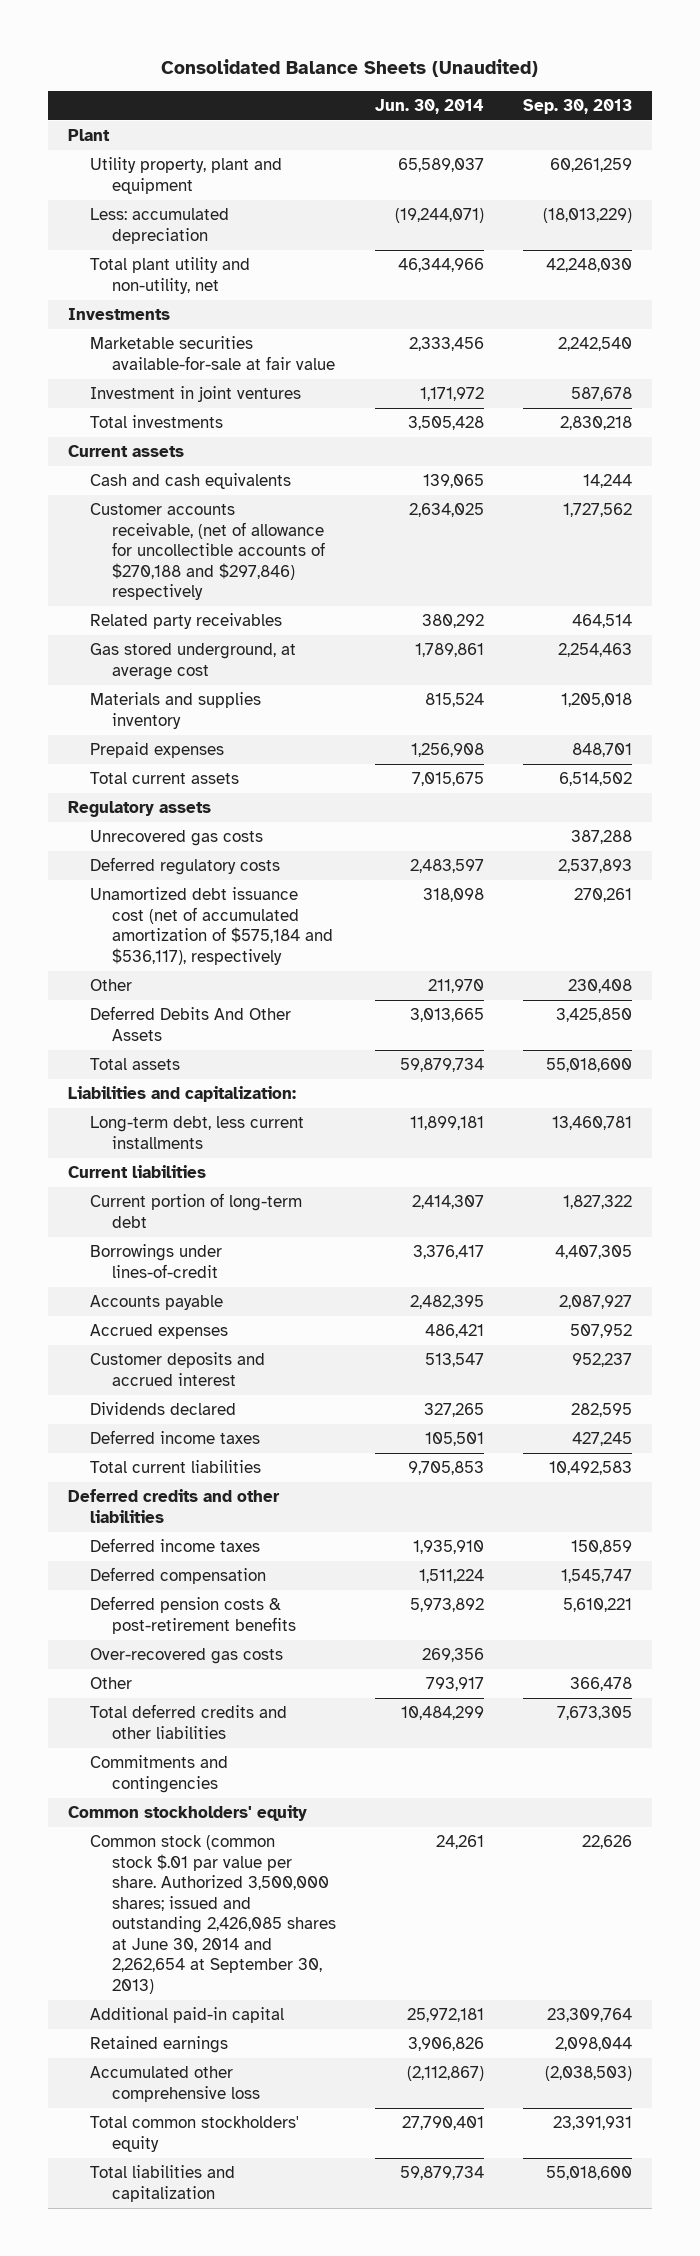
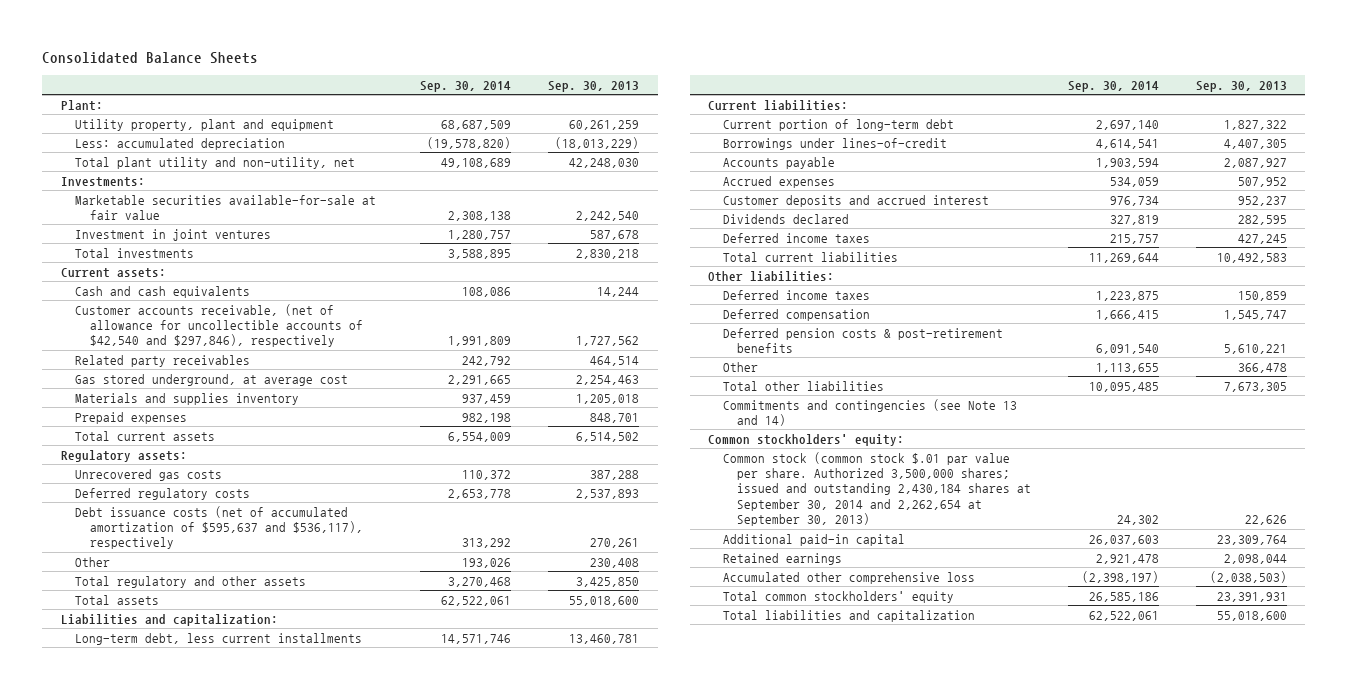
- Consolidated Balance Sheets (Unaudited)
+ Consolidated Balance Sheets
- | Jun. 30, 2014 | Sep. 30, 2013
+ | Sep. 30, 2014 | Sep. 30, 2013
- Plant
+ Plant:
- Investments
+ Investments:
- Current assets
+ Current assets:
- Customer accounts receivable, (net of allowance for uncollectible accounts of $270,188 and $297,846) respectively | 2,634,025 | 1,727,562
+ Customer accounts receivable, (net of allowance for uncollectible accounts of $42,540 and $297,846), respectively | 1,991,809 | 1,727,562
- Regulatory assets
+ Regulatory assets:
- Unamortized debt issuance cost (net of accumulated amortization of $575,184 and $536,117), respectively | 318,098 | 270,261
+ Debt issuance costs (net of accumulated amortization of $595,637 and $536,117), respectively | 313,292 | 270,261
- Deferred Debits And Other Assets | 3,013,665 | 3,425,850
+ Total regulatory and other assets | 3,270,468 | 3,425,850
- Current liabilities
+ Current liabilities:
- Deferred credits and other liabilities
+ Other liabilities:
- Over-recovered gas costs | 269,356 |
- Total deferred credits and other liabilities | 10,484,299 | 7,673,305
- Commitments and contingencies
- Common stockholders' equity
- Common stock (common stock $.01 par value per share. Authorized 3,500,000 shares; issued and outstanding 2,426,085 shares at June 30, 2014 and 2,262,654 at September 30, 2013) | 24,261 | 22,626
+ Total other liabilities | 10,095,485 | 7,673,305
+ Commitments and contingencies (see Note 13 and 14)
+ Common stockholders' equity:
+ Common stock (common stock $.01 par value per share. Authorized 3,500,000 shares; issued and outstanding 2,430,184 shares at September 30, 2014 and 2,262,654 at September 30, 2013) | 24,302 | 22,626

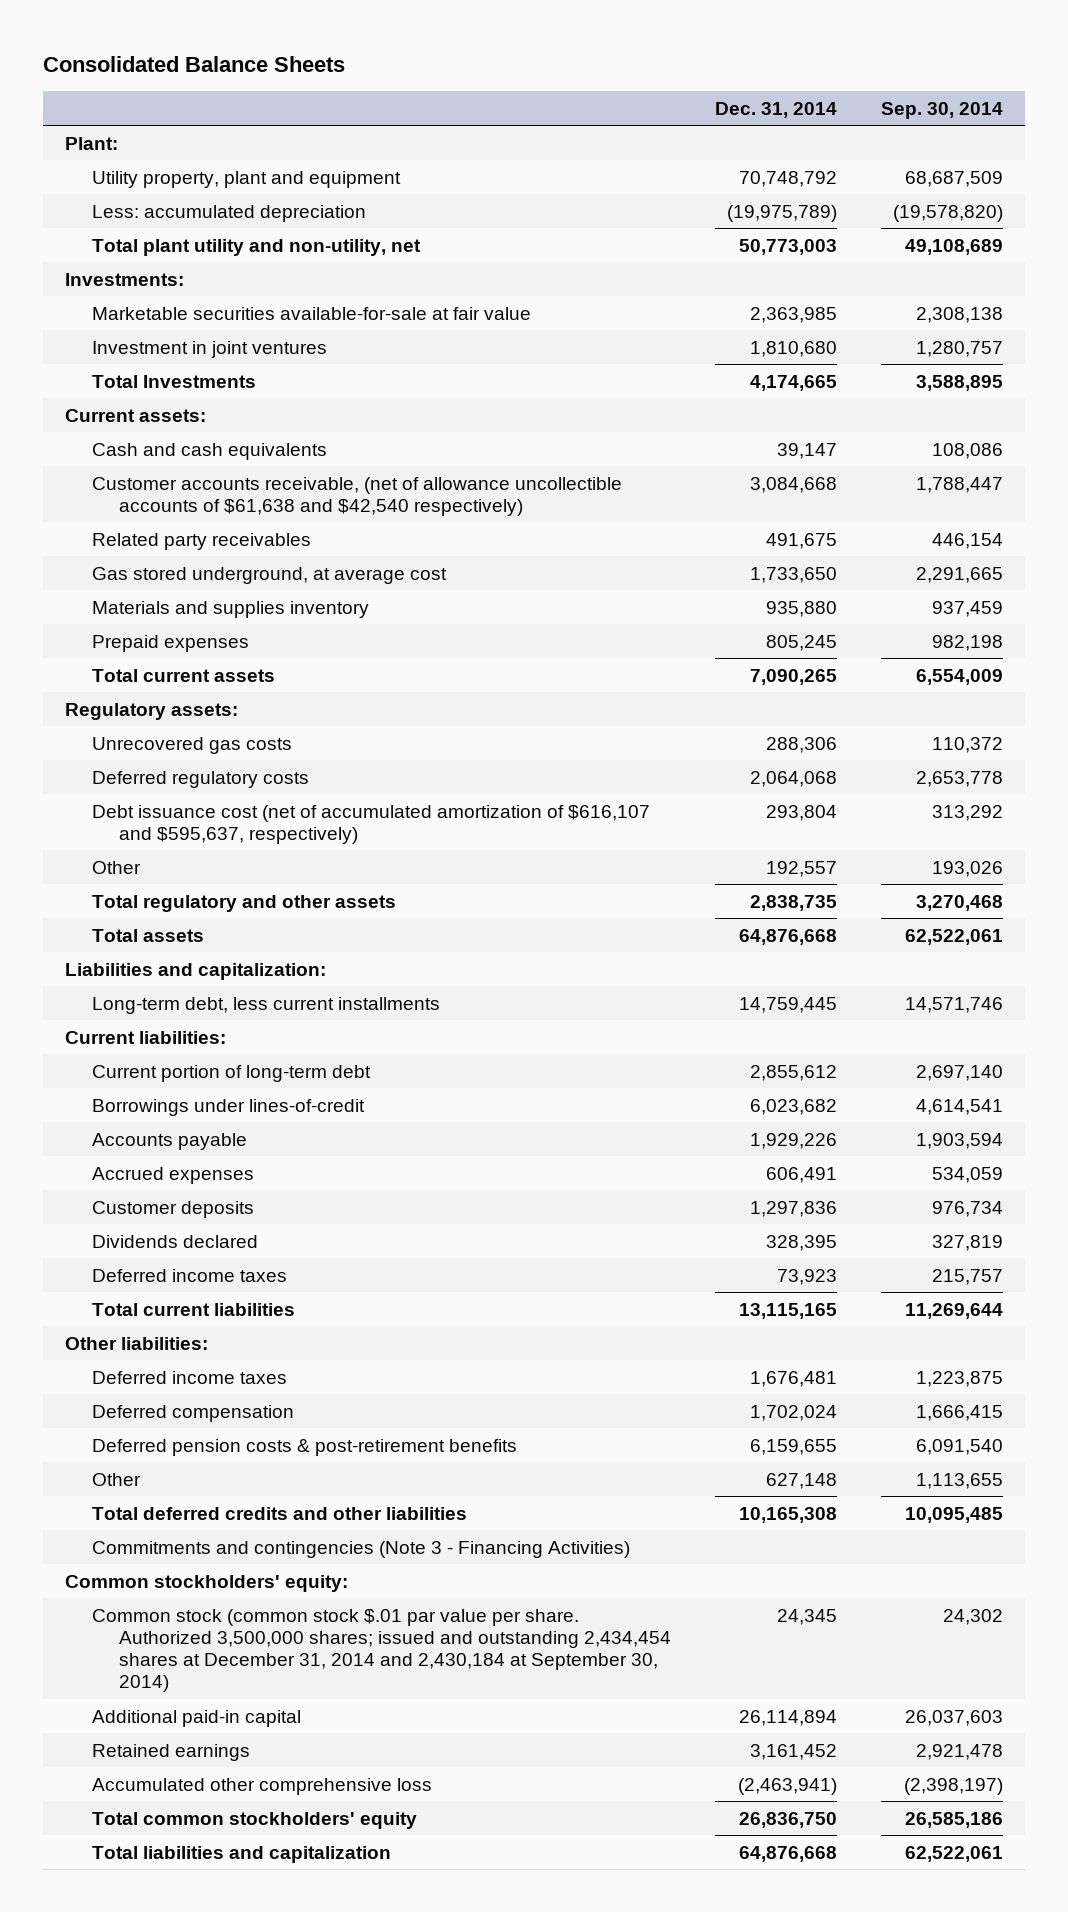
- | Sep. 30, 2014 | Sep. 30, 2013
+ | Dec. 31, 2014 | Sep. 30, 2014
- Total investments | 3,588,895 | 2,830,218
+ Total Investments | 4,174,665 | 3,588,895
- Customer accounts receivable, (net of allowance for uncollectible accounts of $42,540 and $297,846), respectively | 1,991,809 | 1,727,562
- Related party receivables | 242,792 | 464,514
+ Customer accounts receivable, (net of allowance uncollectible accounts of $61,638 and $42,540 respectively) | 3,084,668 | 1,788,447
+ Related party receivables | 491,675 | 446,154
- Debt issuance costs (net of accumulated amortization of $595,637 and $536,117), respectively | 313,292 | 270,261
+ Debt issuance cost (net of accumulated amortization of $616,107 and $595,637, respectively) | 293,804 | 313,292
- Customer deposits and accrued interest | 976,734 | 952,237
+ Customer deposits | 1,297,836 | 976,734
- Total other liabilities | 10,095,485 | 7,673,305
- Commitments and contingencies (see Note 13 and 14)
+ Total deferred credits and other liabilities | 10,165,308 | 10,095,485
+ Commitments and contingencies (Note 3 - Financing Activities)
- Common stock (common stock $.01 par value per share. Authorized 3,500,000 shares; issued and outstanding 2,430,184 shares at September 30, 2014 and 2,262,654 at September 30, 2013) | 24,302 | 22,626
+ Common stock (common stock $.01 par value per share. Authorized 3,500,000 shares; issued and outstanding 2,434,454 shares at December 31, 2014 and 2,430,184 at September 30, 2014) | 24,345 | 24,302

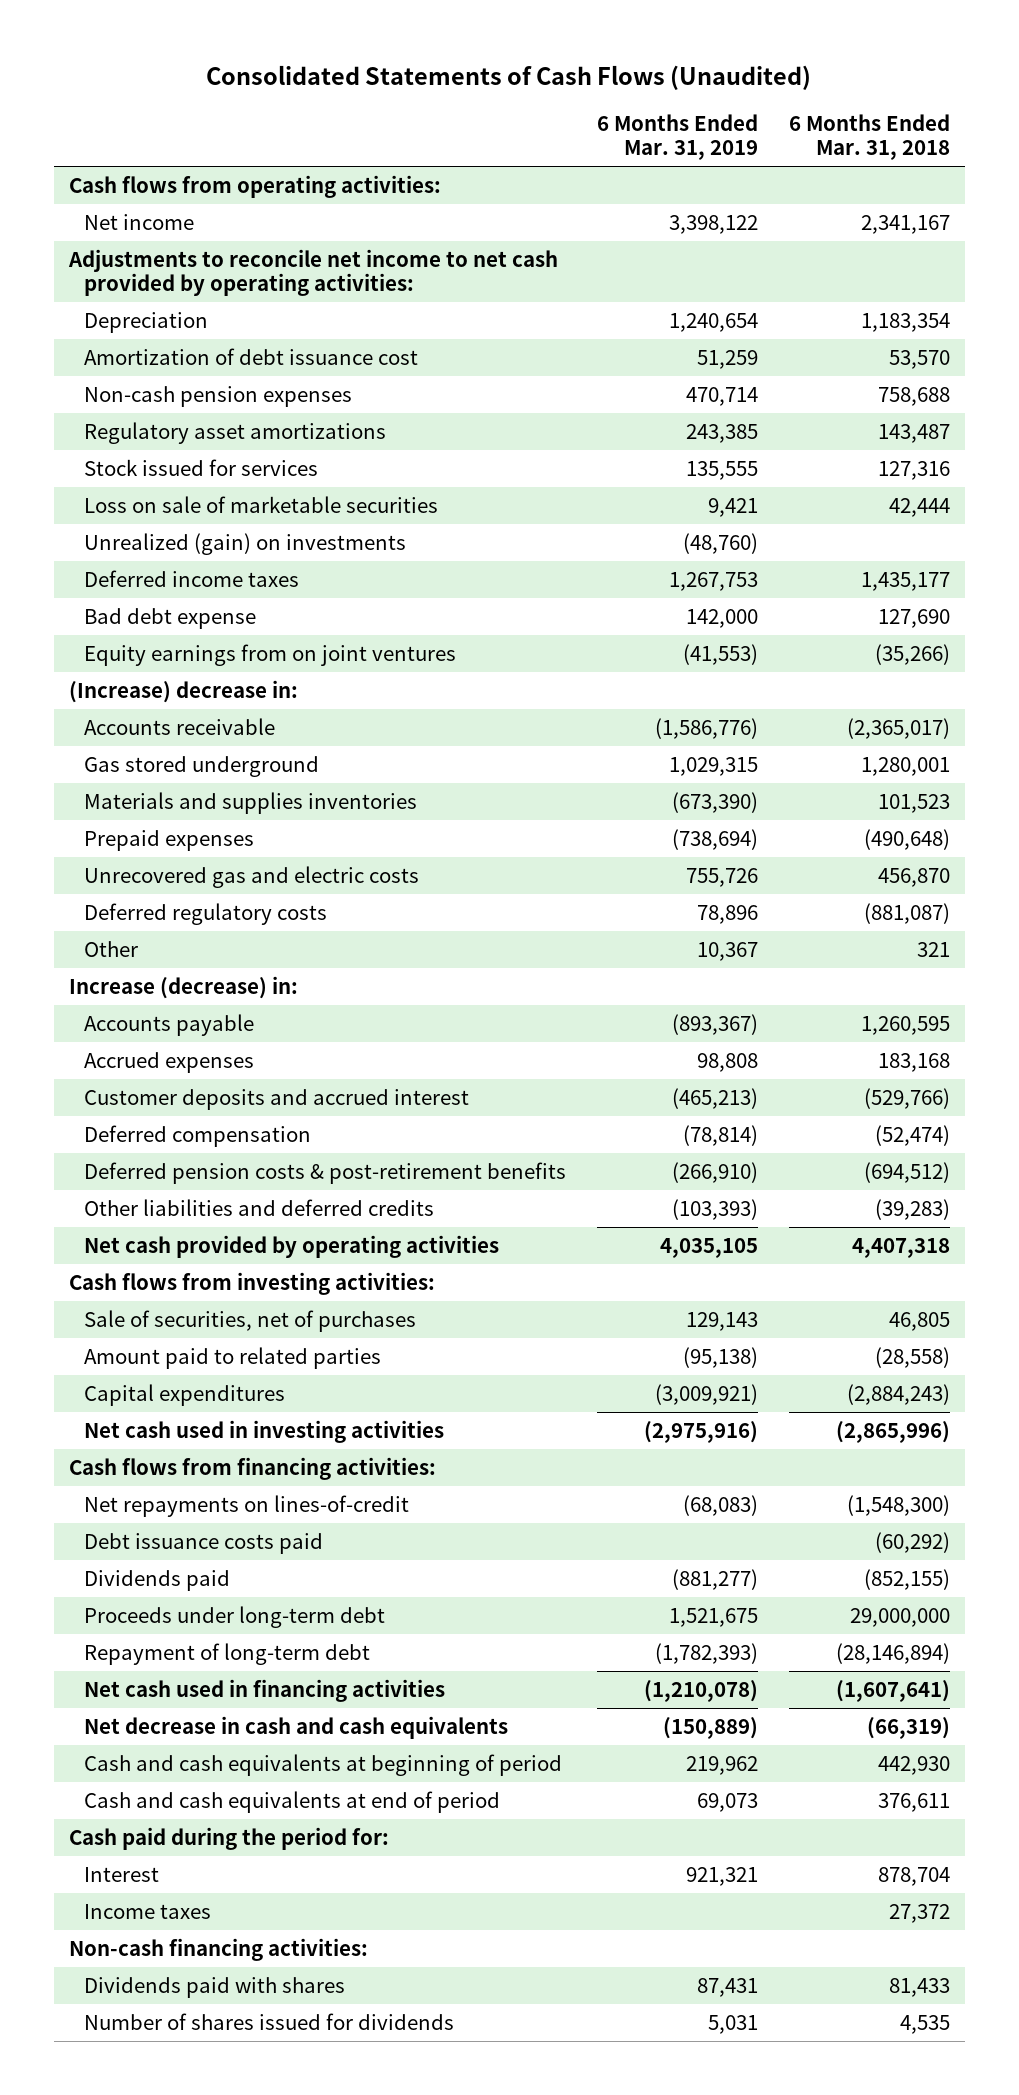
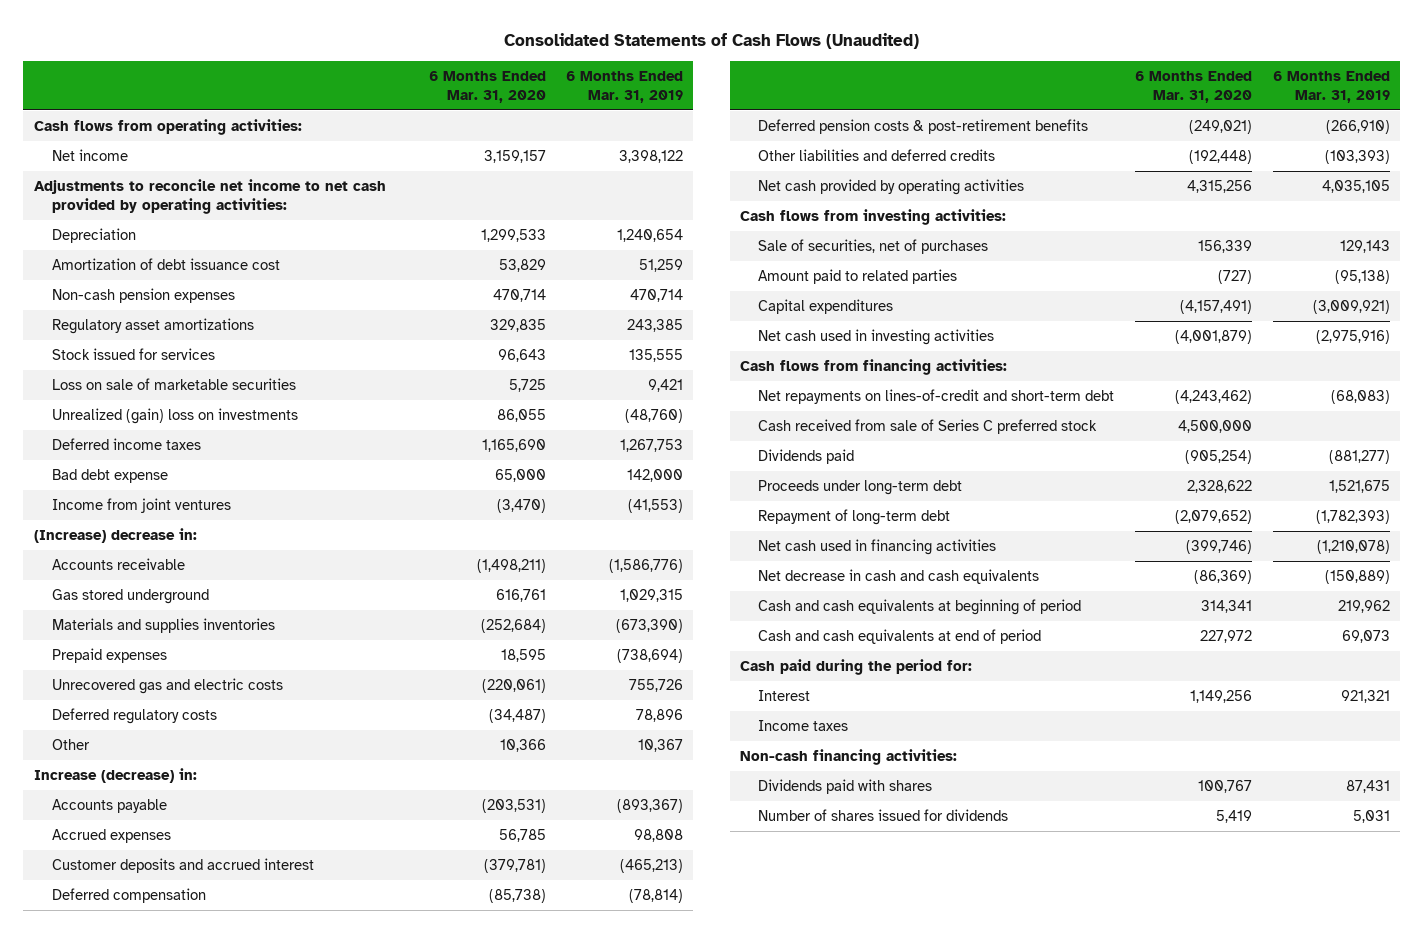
- | 6 Months Ended Mar. 31, 2019 | 6 Months Ended Mar. 31, 2018
+ | 6 Months Ended Mar. 31, 2020 | 6 Months Ended Mar. 31, 2019
- Unrealized (gain) on investments | (48,760) |
+ Unrealized (gain) loss on investments | 86,055 | (48,760)
- Equity earnings from on joint ventures | (41,553) | (35,266)
+ Income from joint ventures | (3,470) | (41,553)
- Net repayments on lines-of-credit | (68,083) | (1,548,300)
- Debt issuance costs paid | | (60,292)
+ Net repayments on lines-of-credit and short-term debt | (4,243,462) | (68,083)
+ Cash received from sale of Series C preferred stock | 4,500,000 |

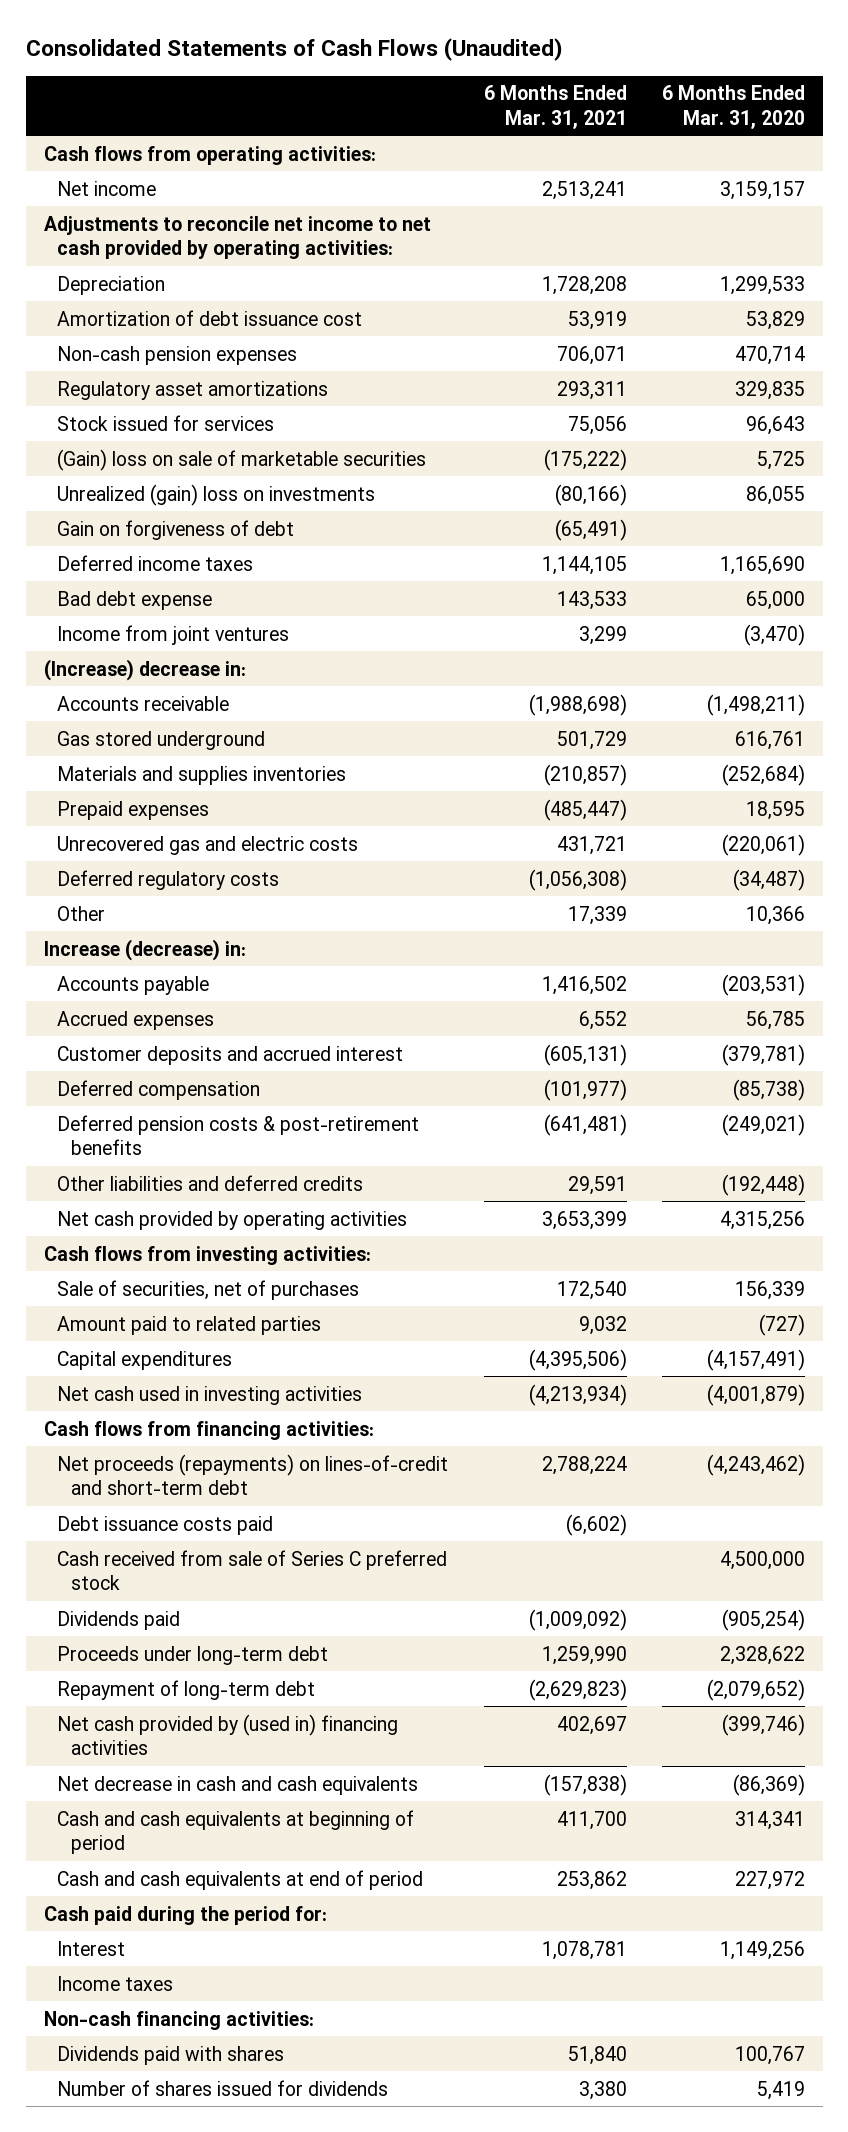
- | 6 Months Ended Mar. 31, 2020 | 6 Months Ended Mar. 31, 2019
+ | 6 Months Ended Mar. 31, 2021 | 6 Months Ended Mar. 31, 2020
- Loss on sale of marketable securities | 5,725 | 9,421
+ (Gain) loss on sale of marketable securities | (175,222) | 5,725
+ Gain on forgiveness of debt | (65,491) |
- Net repayments on lines-of-credit and short-term debt | (4,243,462) | (68,083)
+ Net proceeds (repayments) on lines-of-credit and short-term debt | 2,788,224 | (4,243,462)
+ Debt issuance costs paid | (6,602) |
- Net cash used in financing activities | (399,746) | (1,210,078)
+ Net cash provided by (used in) financing activities | 402,697 | (399,746)

